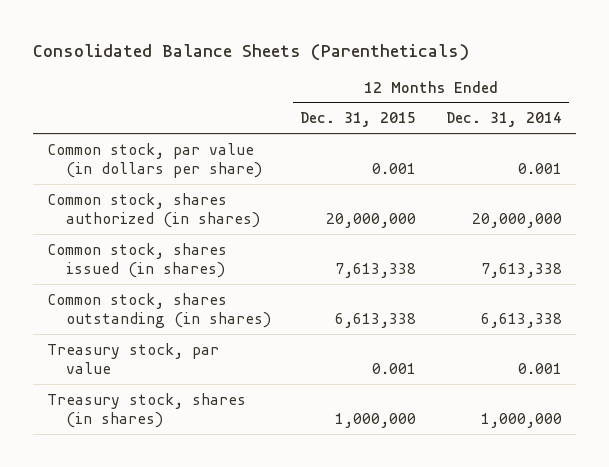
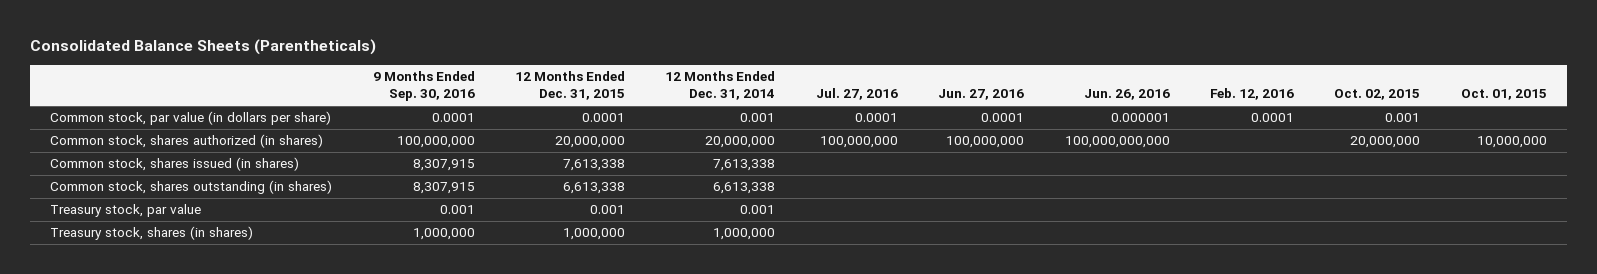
- | 12 Months Ended Dec. 31, 2015 | 12 Months Ended Dec. 31, 2014
+ | 9 Months Ended Sep. 30, 2016 | 12 Months Ended Dec. 31, 2015 | 12 Months Ended Dec. 31, 2014 | Jul. 27, 2016 | Jun. 27, 2016 | Jun. 26, 2016 | Feb. 12, 2016 | Oct. 02, 2015 | Oct. 01, 2015
- Common stock, par value (in dollars per share) | 0.001 | 0.001
+ Common stock, par value (in dollars per share) | 0.0001 | 0.0001 | 0.001 | 0.0001 | 0.0001 | 0.000001 | 0.0001 | 0.001 |

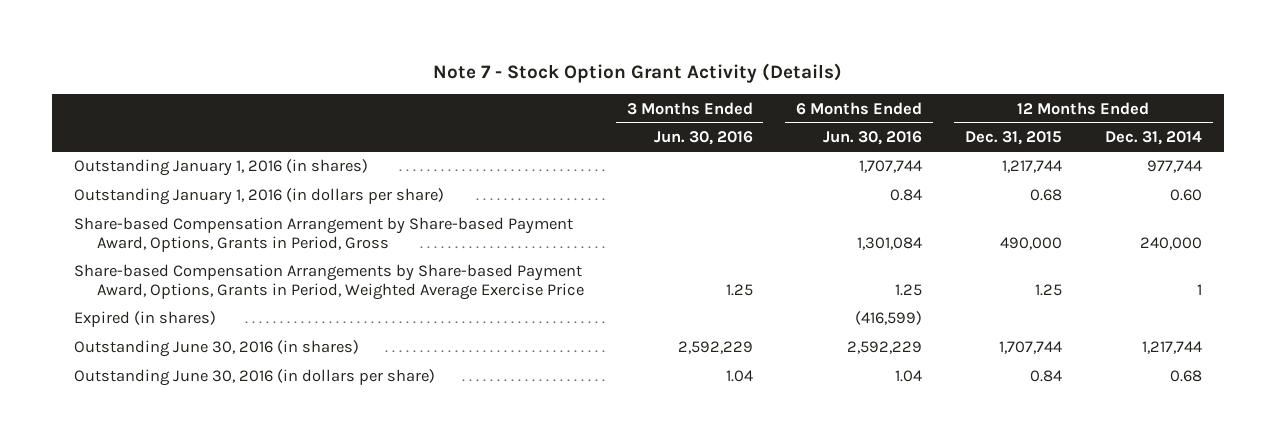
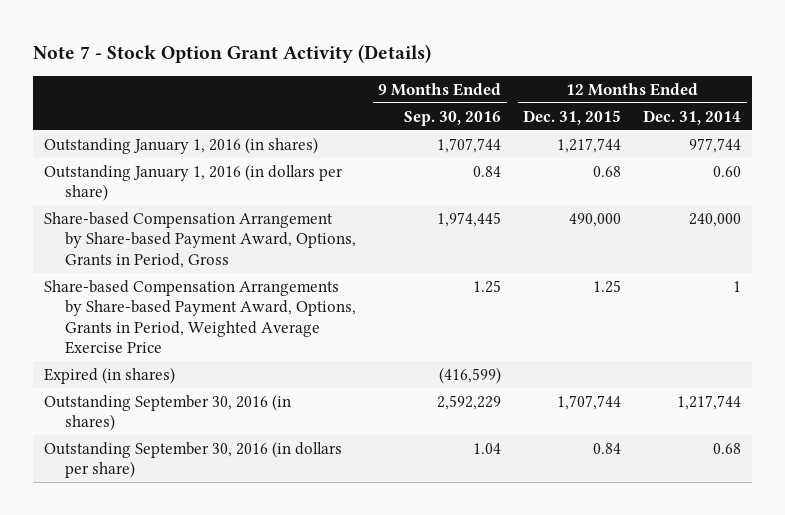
- | 3 Months Ended Jun. 30, 2016 | 6 Months Ended Jun. 30, 2016 | 12 Months Ended Dec. 31, 2015 | 12 Months Ended Dec. 31, 2014
+ | 9 Months Ended Sep. 30, 2016 | 12 Months Ended Dec. 31, 2015 | 12 Months Ended Dec. 31, 2014
- Outstanding June 30, 2016 (in shares) | 2,592,229 | 2,592,229 | 1,707,744 | 1,217,744
- Outstanding June 30, 2016 (in dollars per share) | 1.04 | 1.04 | 0.84 | 0.68
+ Outstanding September 30, 2016 (in shares) | 2,592,229 | 1,707,744 | 1,217,744
+ Outstanding September 30, 2016 (in dollars per share) | 1.04 | 0.84 | 0.68

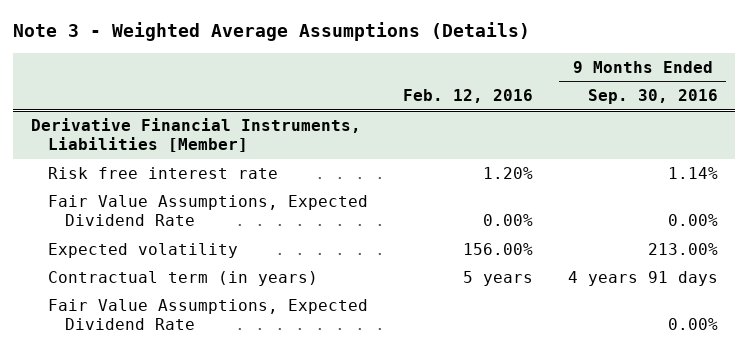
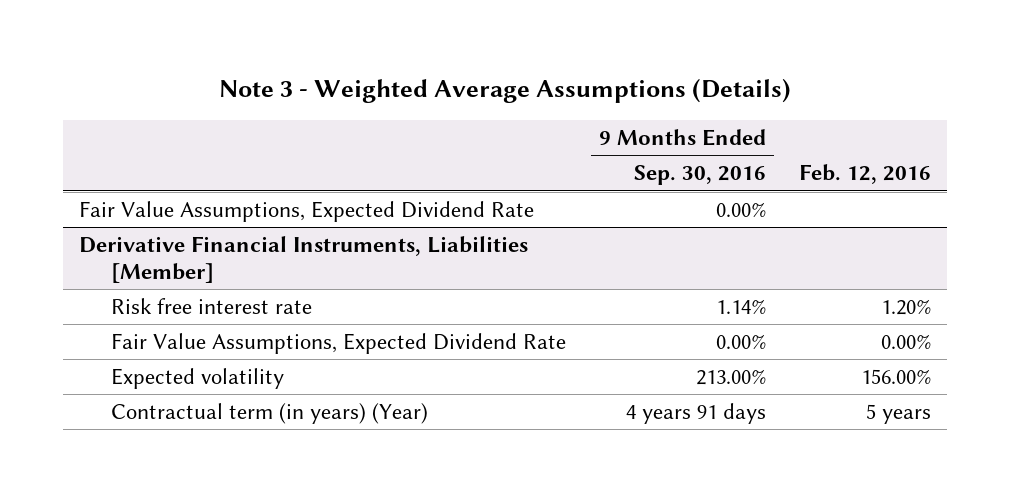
- | Feb. 12, 2016 | 9 Months Ended Sep. 30, 2016
+ | 9 Months Ended Sep. 30, 2016 | Feb. 12, 2016
+ Fair Value Assumptions, Expected Dividend Rate | 0.00% |
@ Derivative Financial Instruments, Liabilities [Member]
- Contractual term (in years) | 5 years | 4 years 91 days
- Fair Value Assumptions, Expected Dividend Rate | | 0.00%
+ Contractual term (in years) (Year) | 4 years 91 days | 5 years

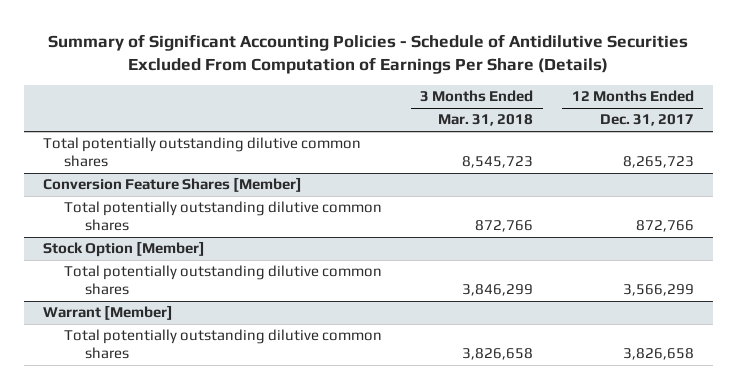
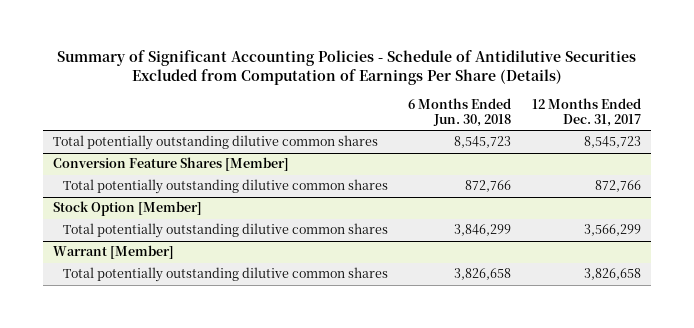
- Summary of Significant Accounting Policies - Schedule of Antidilutive Securities Excluded From Computation of Earnings Per Share (Details)
+ Summary of Significant Accounting Policies - Schedule of Antidilutive Securities Excluded from Computation of Earnings Per Share (Details)
- | 3 Months Ended Mar. 31, 2018 | 12 Months Ended Dec. 31, 2017
+ | 6 Months Ended Jun. 30, 2018 | 12 Months Ended Dec. 31, 2017
- Total potentially outstanding dilutive common shares | 8,545,723 | 8,265,723
+ Total potentially outstanding dilutive common shares | 8,545,723 | 8,545,723

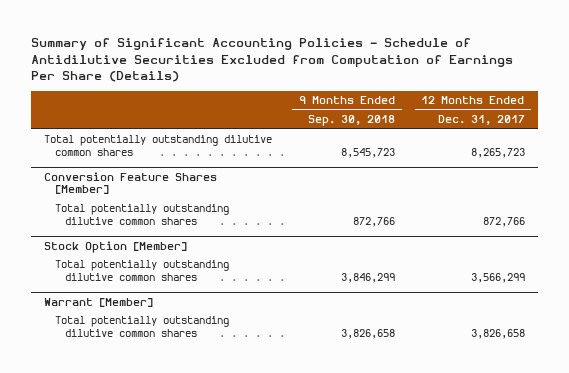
- | 6 Months Ended Jun. 30, 2018 | 12 Months Ended Dec. 31, 2017
+ | 9 Months Ended Sep. 30, 2018 | 12 Months Ended Dec. 31, 2017
- Total potentially outstanding dilutive common shares | 8,545,723 | 8,545,723
+ Total potentially outstanding dilutive common shares | 8,545,723 | 8,265,723

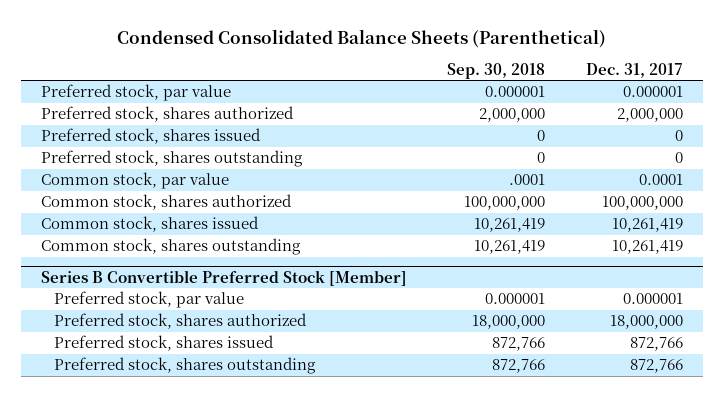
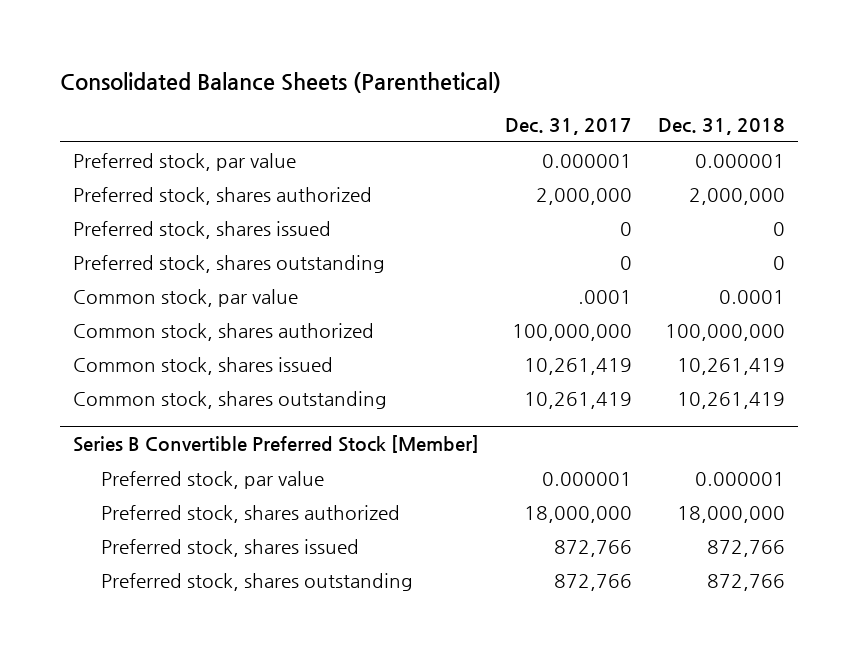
- Condensed Consolidated Balance Sheets (Parenthetical)
+ Consolidated Balance Sheets (Parenthetical)
- | Sep. 30, 2018 | Dec. 31, 2017
+ | Dec. 31, 2017 | Dec. 31, 2018
- Common stock, par value | .0001 | 0.0001
+ Common stock, par value | .0001 | 0.0001

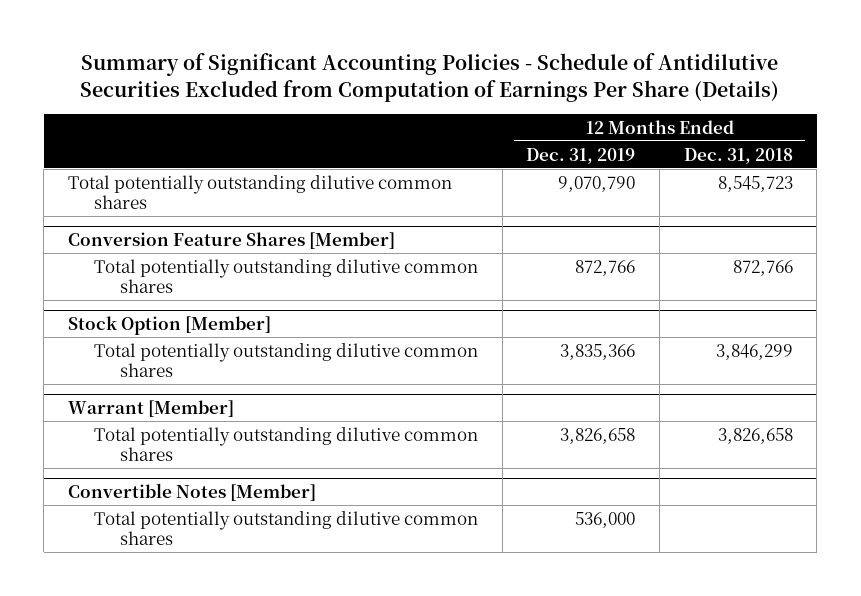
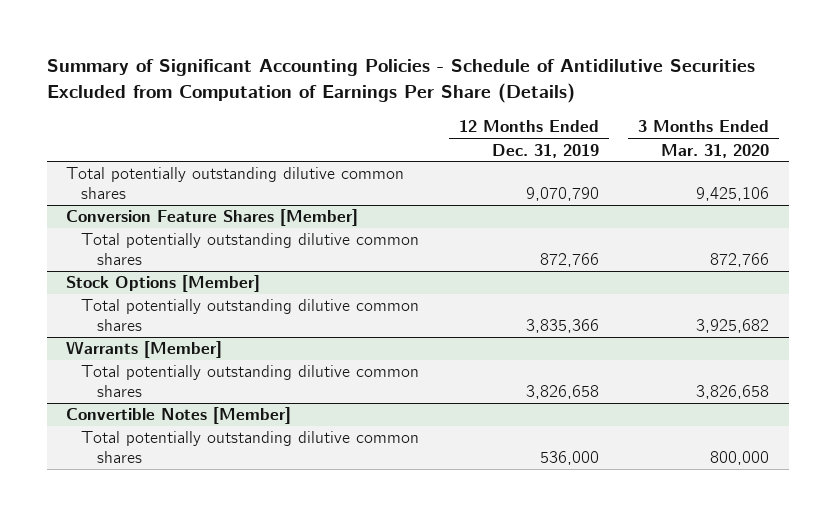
- | 12 Months Ended Dec. 31, 2019 | 12 Months Ended Dec. 31, 2018
+ | 12 Months Ended Dec. 31, 2019 | 3 Months Ended Mar. 31, 2020
- Stock Option [Member]
+ Stock Options [Member]
- Warrant [Member]
+ Warrants [Member]

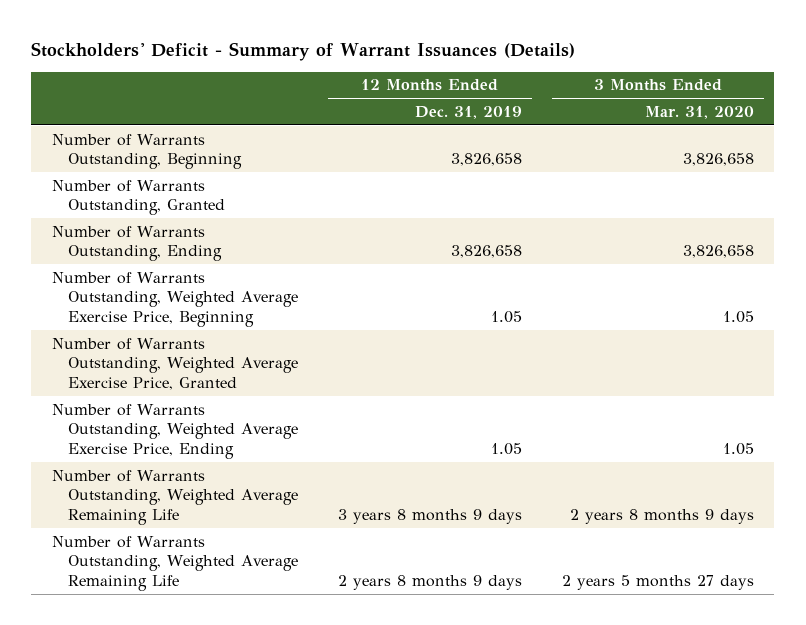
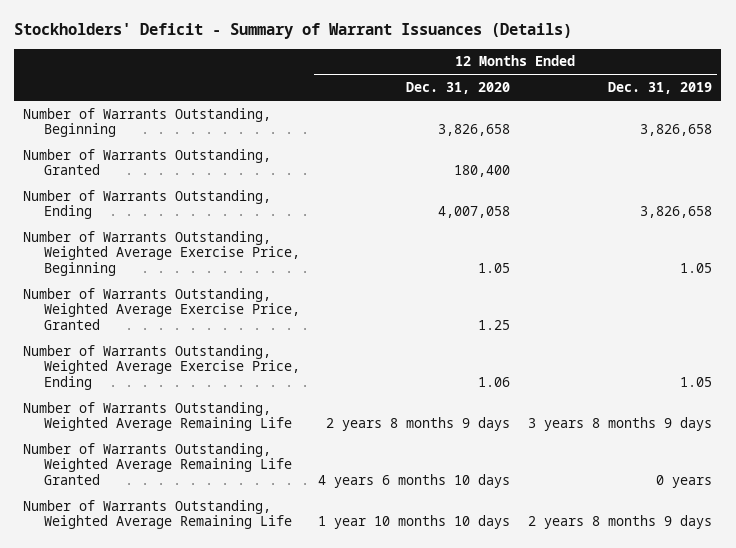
- | 12 Months Ended Dec. 31, 2019 | 3 Months Ended Mar. 31, 2020
+ | 12 Months Ended Dec. 31, 2020 | 12 Months Ended Dec. 31, 2019
+ Number of Warrants Outstanding, Weighted Average Remaining Life Granted | 4 years 6 months 10 days | 0 years

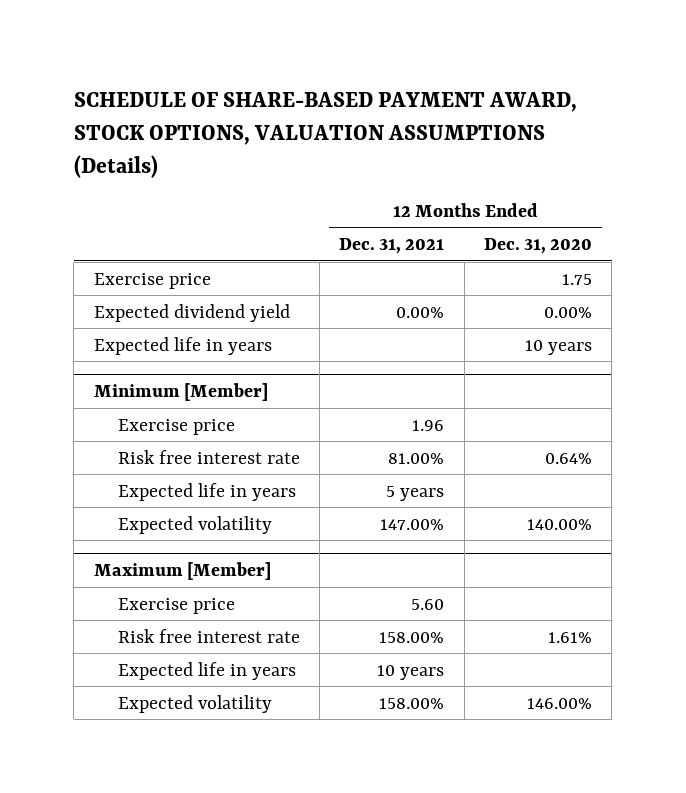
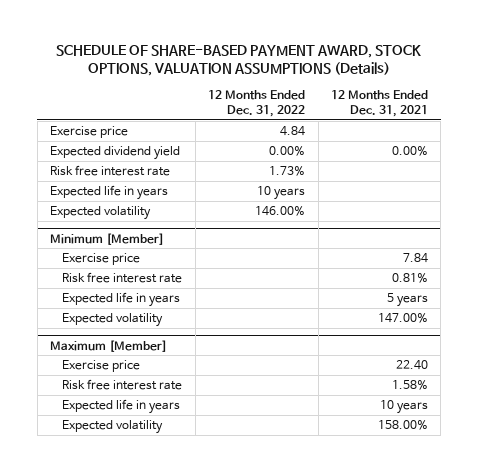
- | 12 Months Ended Dec. 31, 2021 | 12 Months Ended Dec. 31, 2020
+ | 12 Months Ended Dec. 31, 2022 | 12 Months Ended Dec. 31, 2021
+ Risk free interest rate | 1.73% |
+ Expected volatility | 146.00% |
@ Minimum [Member]
- Exercise price | 1.96 |
- Risk free interest rate | 81.00% | 0.64%
+ Exercise price | | 7.84
+ Risk free interest rate | | 0.81%
@ Maximum [Member]
- Exercise price | 5.60 |
- Risk free interest rate | 158.00% | 1.61%
+ Exercise price | | 22.40
+ Risk free interest rate | | 1.58%

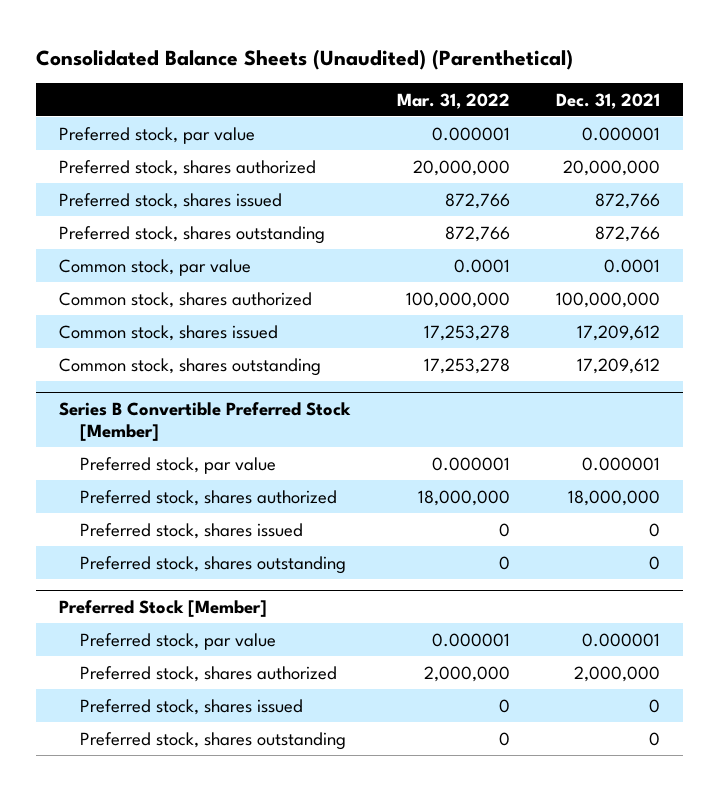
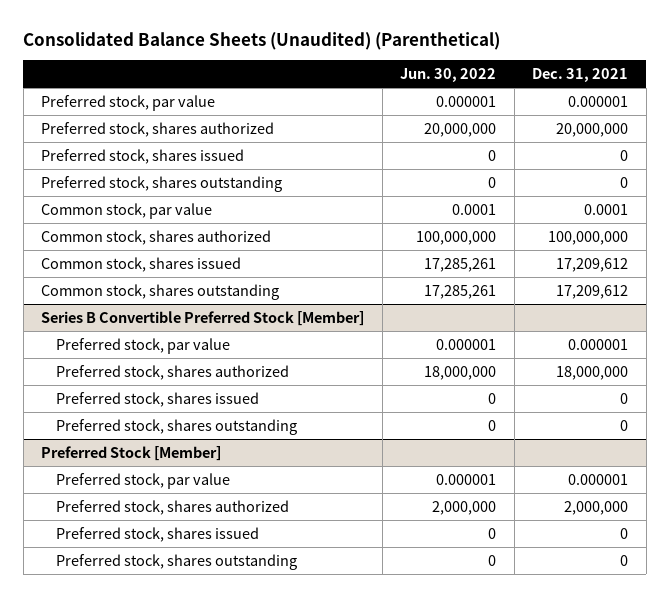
- | Mar. 31, 2022 | Dec. 31, 2021
+ | Jun. 30, 2022 | Dec. 31, 2021
- Preferred stock, shares issued | 872,766 | 872,766
- Preferred stock, shares outstanding | 872,766 | 872,766
+ Preferred stock, shares issued | 0 | 0
+ Preferred stock, shares outstanding | 0 | 0

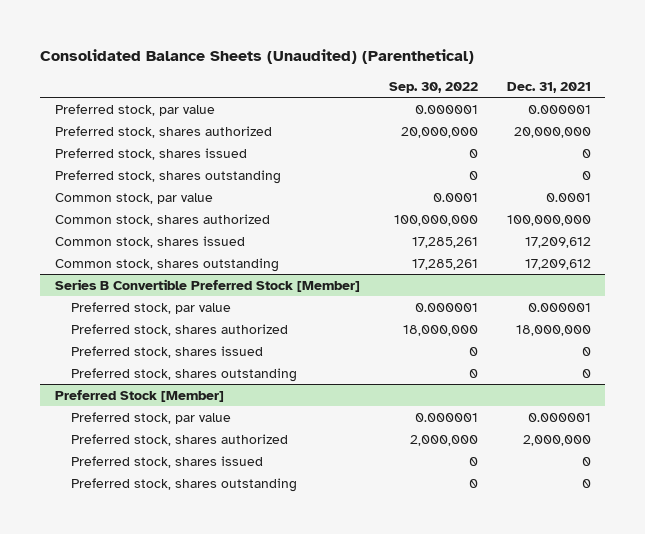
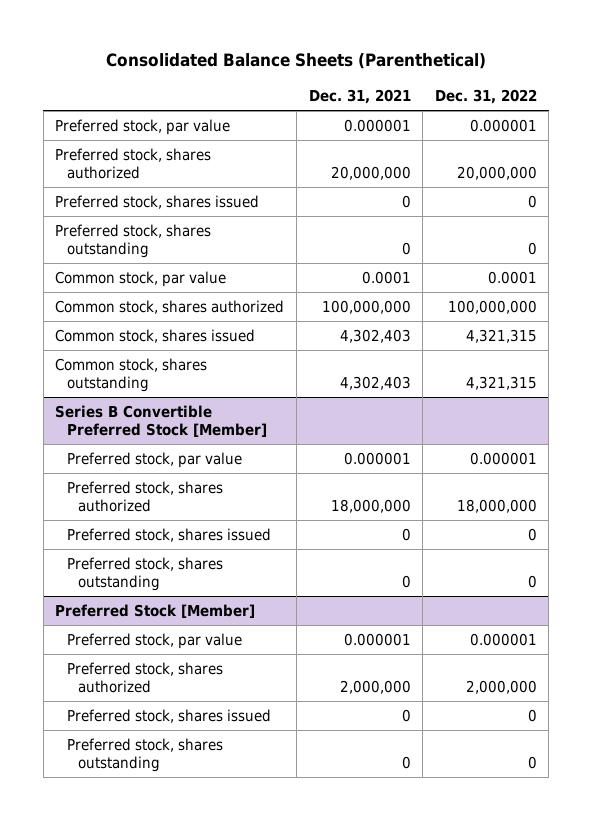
- Consolidated Balance Sheets (Unaudited) (Parenthetical)
+ Consolidated Balance Sheets (Parenthetical)
- | Sep. 30, 2022 | Dec. 31, 2021
+ | Dec. 31, 2021 | Dec. 31, 2022
- Common stock, shares issued | 17,285,261 | 17,209,612
- Common stock, shares outstanding | 17,285,261 | 17,209,612
+ Common stock, shares issued | 4,302,403 | 4,321,315
+ Common stock, shares outstanding | 4,302,403 | 4,321,315

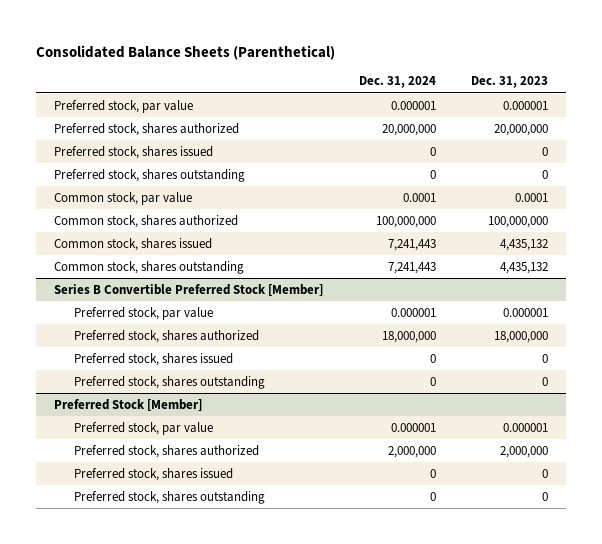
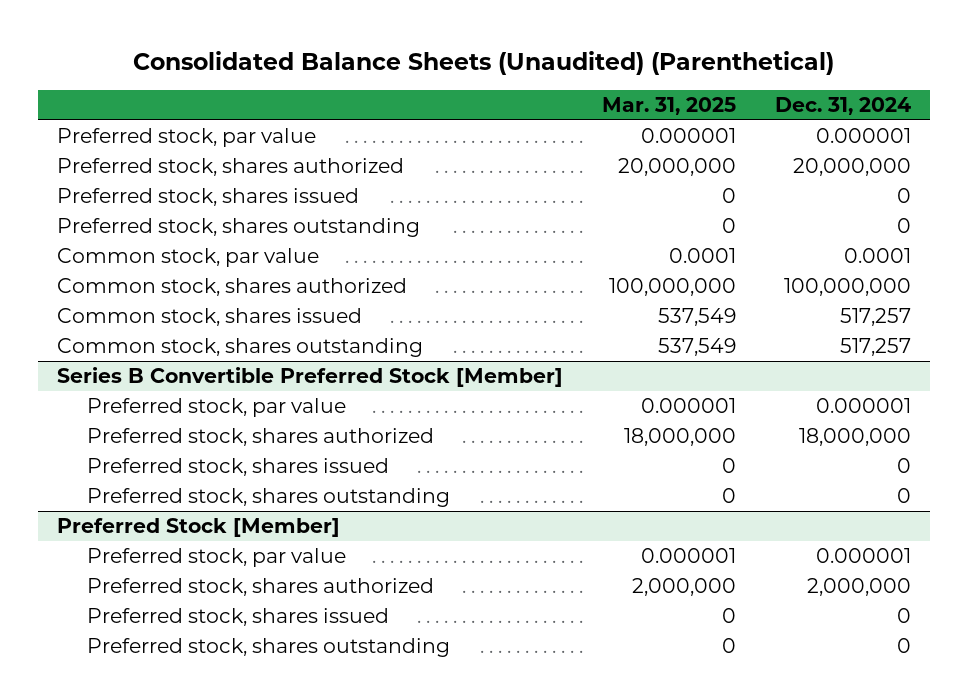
- Consolidated Balance Sheets (Parenthetical)
+ Consolidated Balance Sheets (Unaudited) (Parenthetical)
- | Dec. 31, 2024 | Dec. 31, 2023
+ | Mar. 31, 2025 | Dec. 31, 2024
- Common stock, shares issued | 7,241,443 | 4,435,132
- Common stock, shares outstanding | 7,241,443 | 4,435,132
+ Common stock, shares issued | 537,549 | 517,257
+ Common stock, shares outstanding | 537,549 | 517,257

